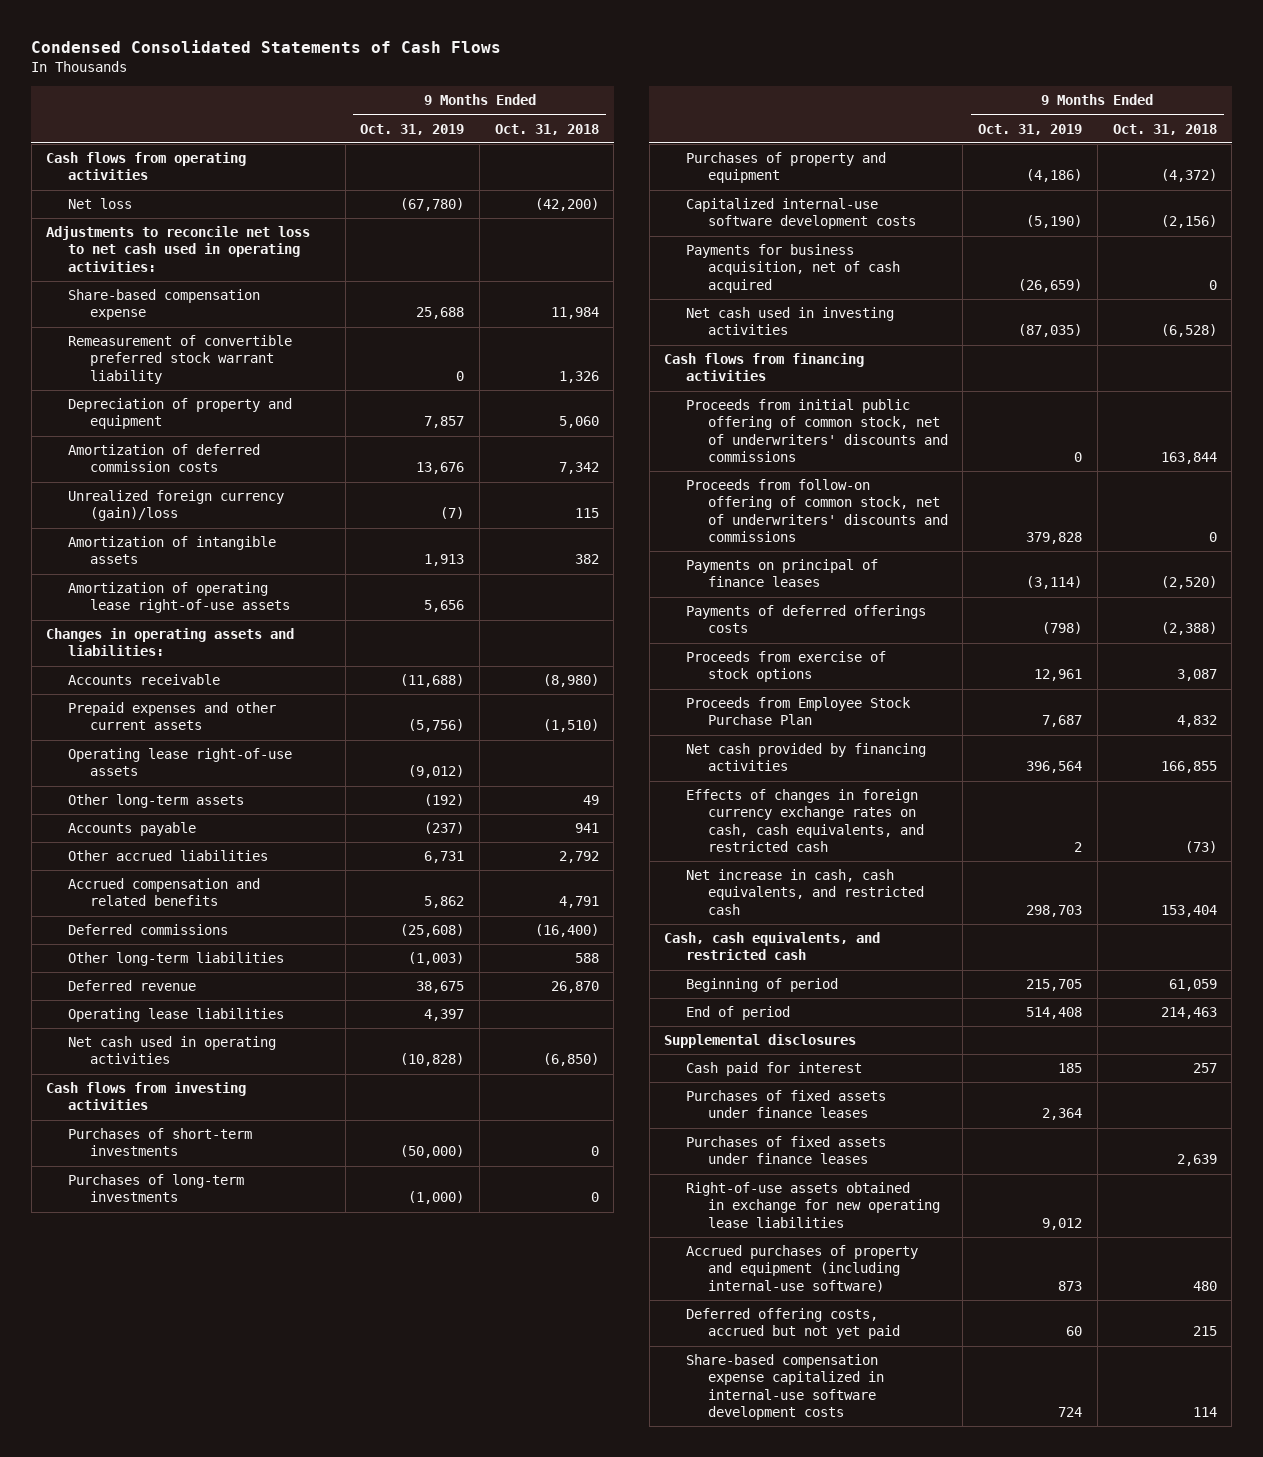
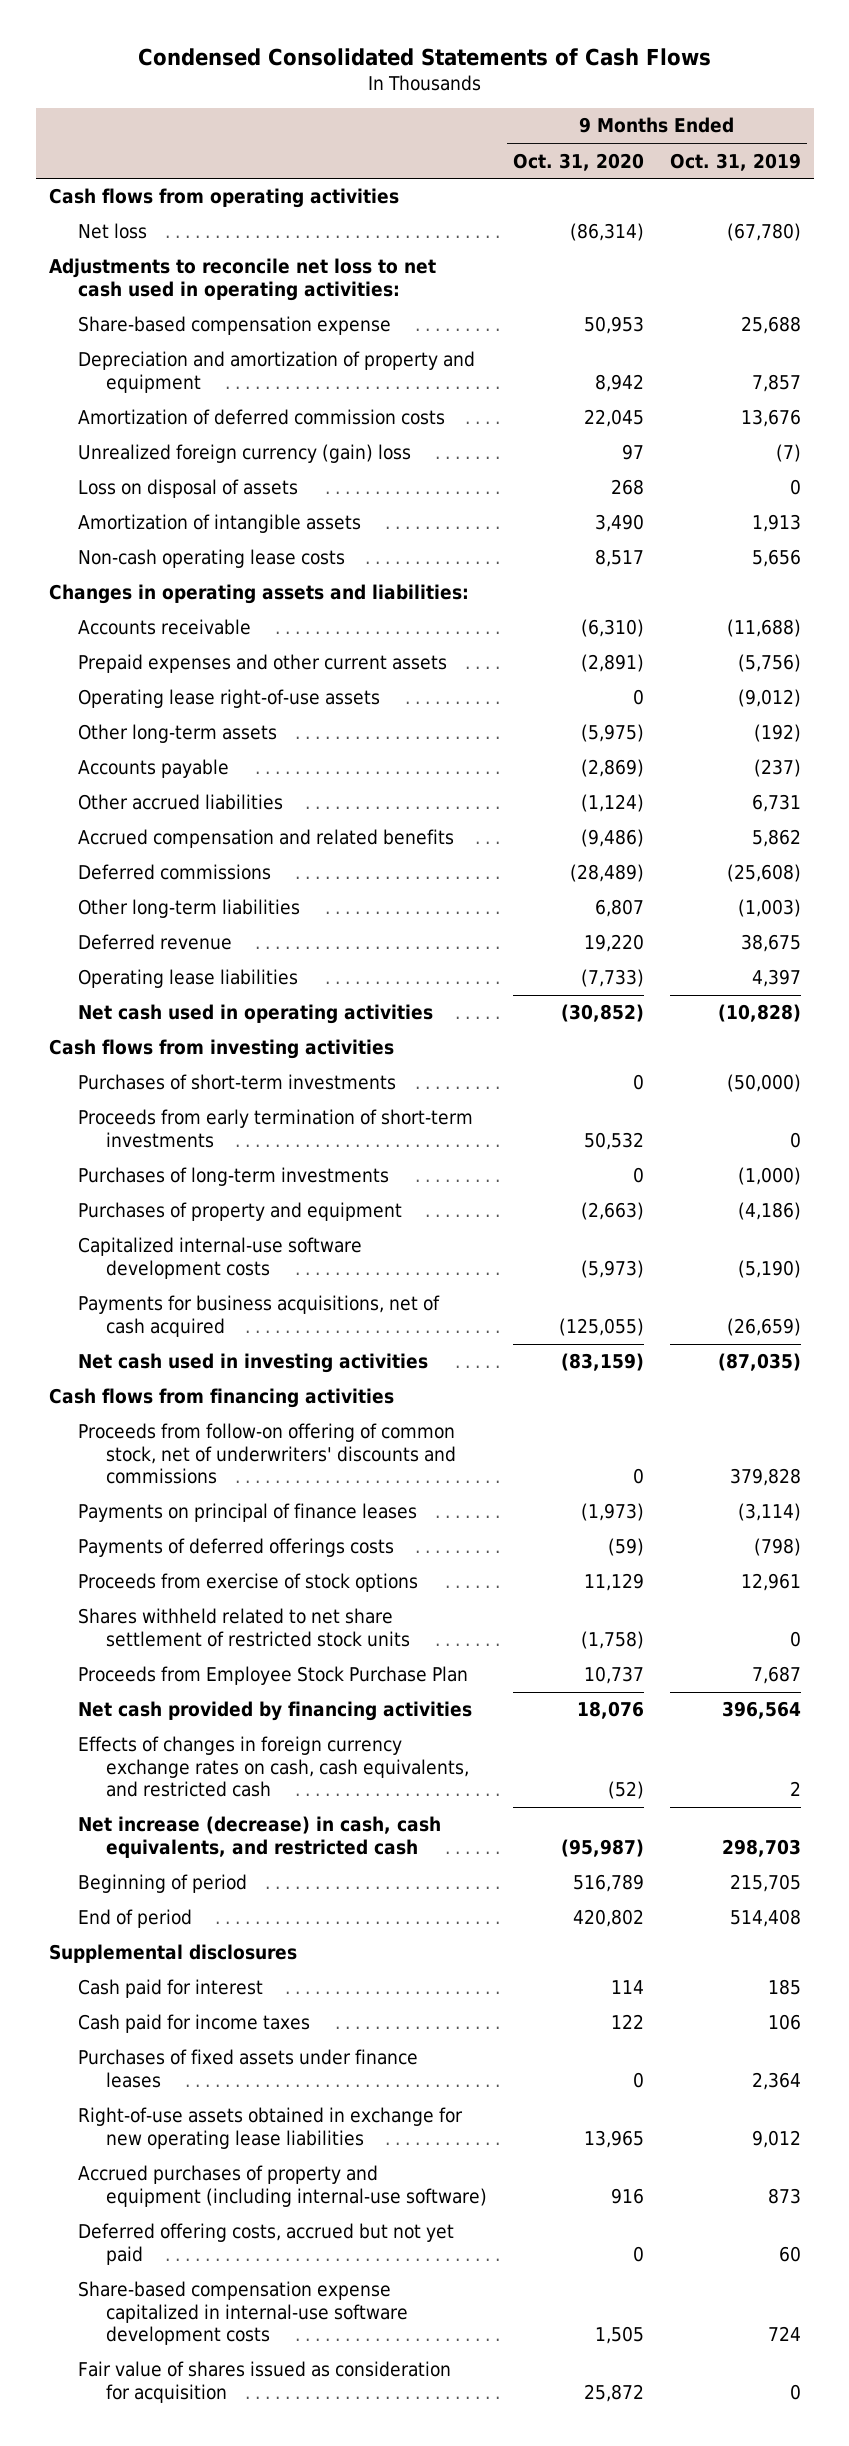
- | 9 Months Ended Oct. 31, 2019 | 9 Months Ended Oct. 31, 2018
+ | 9 Months Ended Oct. 31, 2020 | 9 Months Ended Oct. 31, 2019
- Remeasurement of convertible preferred stock warrant liability | 0 | 1,326
- Depreciation of property and equipment | 7,857 | 5,060
+ Depreciation and amortization of property and equipment | 8,942 | 7,857
- Unrealized foreign currency (gain)/loss | (7) | 115
+ Unrealized foreign currency (gain) loss | 97 | (7)
+ Loss on disposal of assets | 268 | 0
- Amortization of operating lease right-of-use assets | 5,656 |
+ Non-cash operating lease costs | 8,517 | 5,656
+ Proceeds from early termination of short-term investments | 50,532 | 0
- Payments for business acquisition, net of cash acquired | (26,659) | 0
+ Payments for business acquisitions, net of cash acquired | (125,055) | (26,659)
- Proceeds from initial public offering of common stock, net of underwriters' discounts and commissions | 0 | 163,844
+ Shares withheld related to net share settlement of restricted stock units | (1,758) | 0
- Net increase in cash, cash equivalents, and restricted cash | 298,703 | 153,404
- Cash, cash equivalents, and restricted cash
+ Net increase (decrease) in cash, cash equivalents, and restricted cash | (95,987) | 298,703
+ Cash paid for income taxes | 122 | 106
- Purchases of fixed assets under finance leases | | 2,639
+ Fair value of shares issued as consideration for acquisition | 25,872 | 0

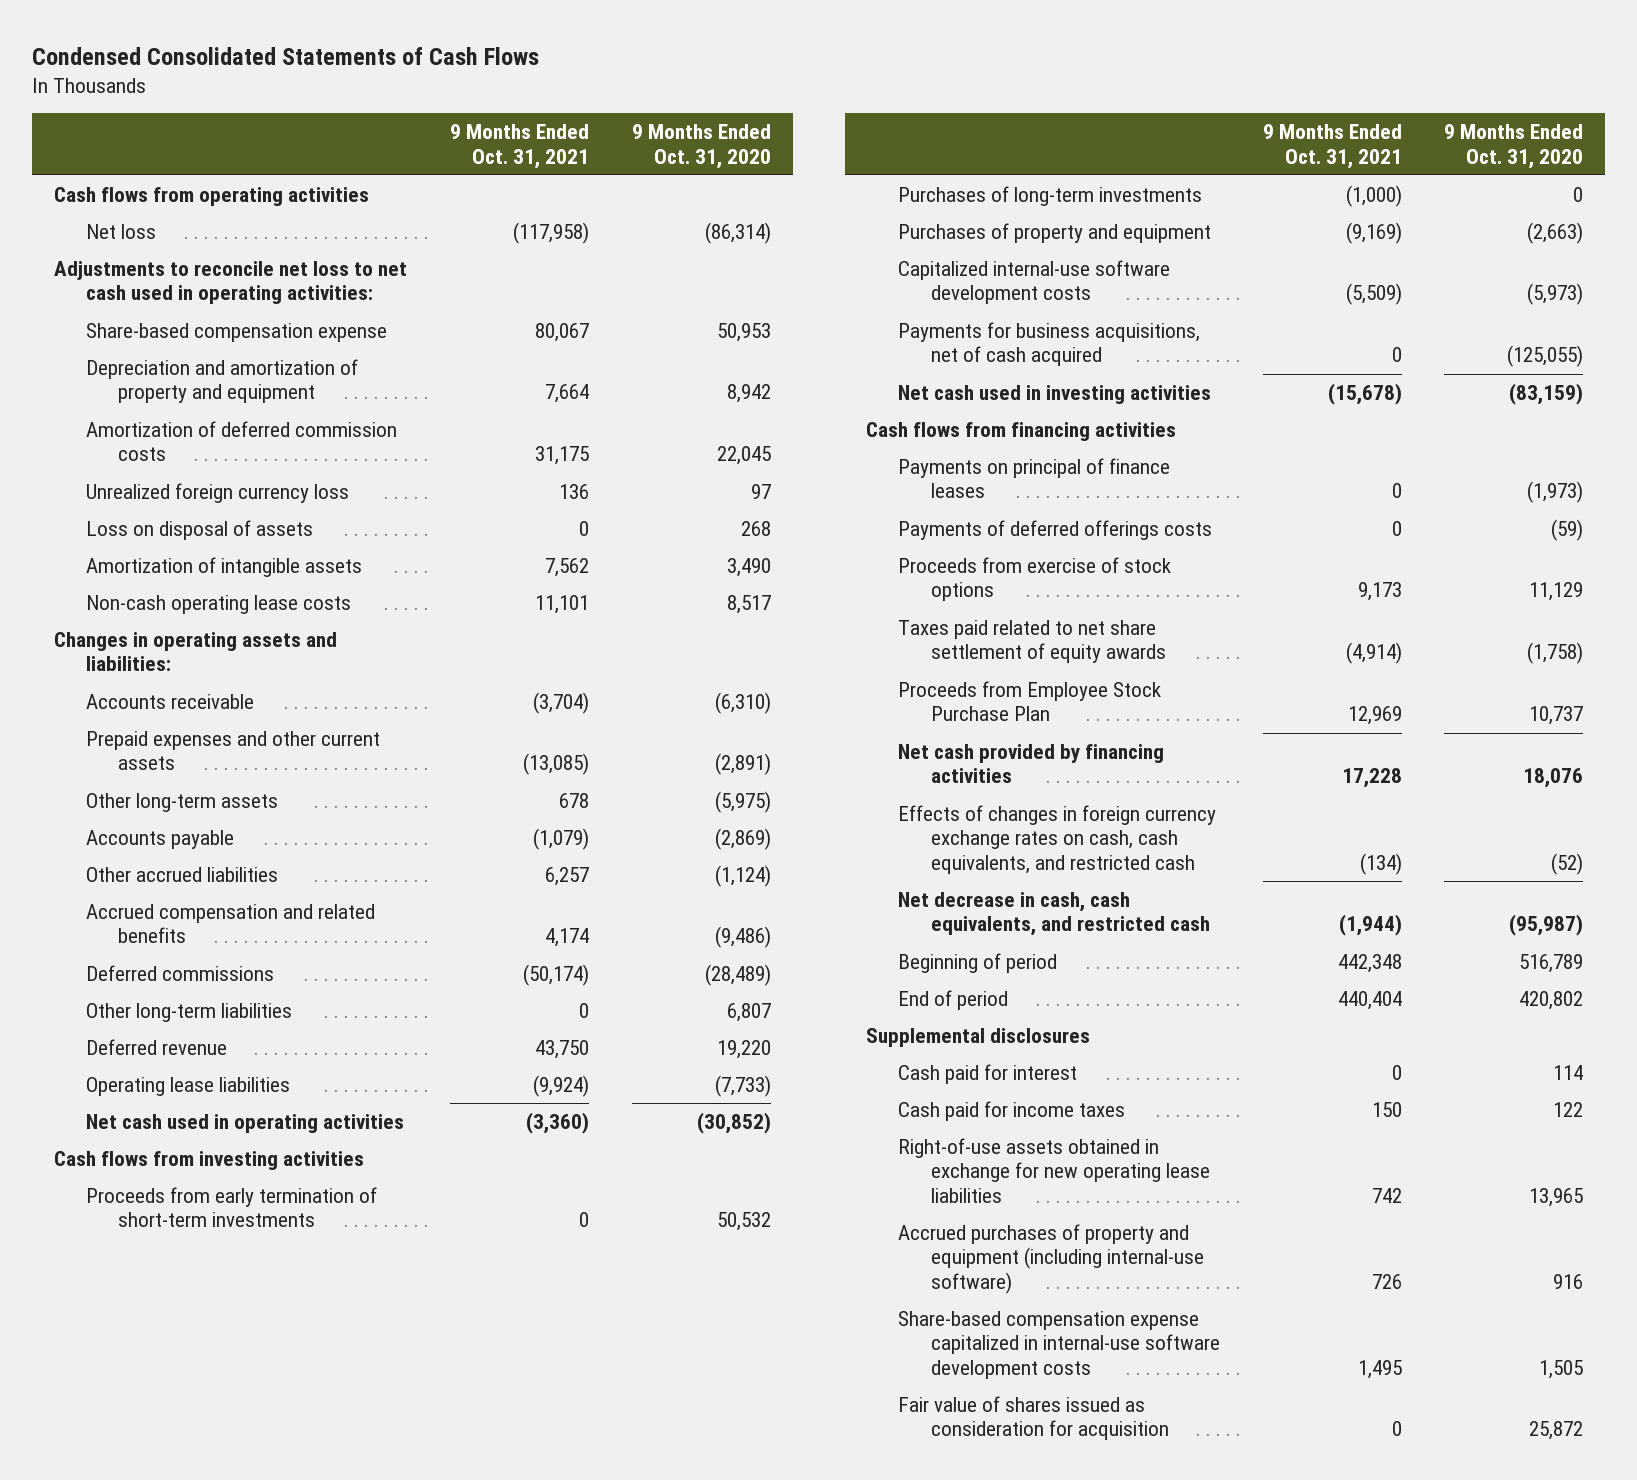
- | 9 Months Ended Oct. 31, 2020 | 9 Months Ended Oct. 31, 2019
+ | 9 Months Ended Oct. 31, 2021 | 9 Months Ended Oct. 31, 2020
- Unrealized foreign currency (gain) loss | 97 | (7)
+ Unrealized foreign currency loss | 136 | 97
- Operating lease right-of-use assets | 0 | (9,012)
- Purchases of short-term investments | 0 | (50,000)
- Proceeds from follow-on offering of common stock, net of underwriters' discounts and commissions | 0 | 379,828
- Shares withheld related to net share settlement of restricted stock units | (1,758) | 0
+ Taxes paid related to net share settlement of equity awards | (4,914) | (1,758)
- Net increase (decrease) in cash, cash equivalents, and restricted cash | (95,987) | 298,703
+ Net decrease in cash, cash equivalents, and restricted cash | (1,944) | (95,987)
- Purchases of fixed assets under finance leases | 0 | 2,364
- Deferred offering costs, accrued but not yet paid | 0 | 60

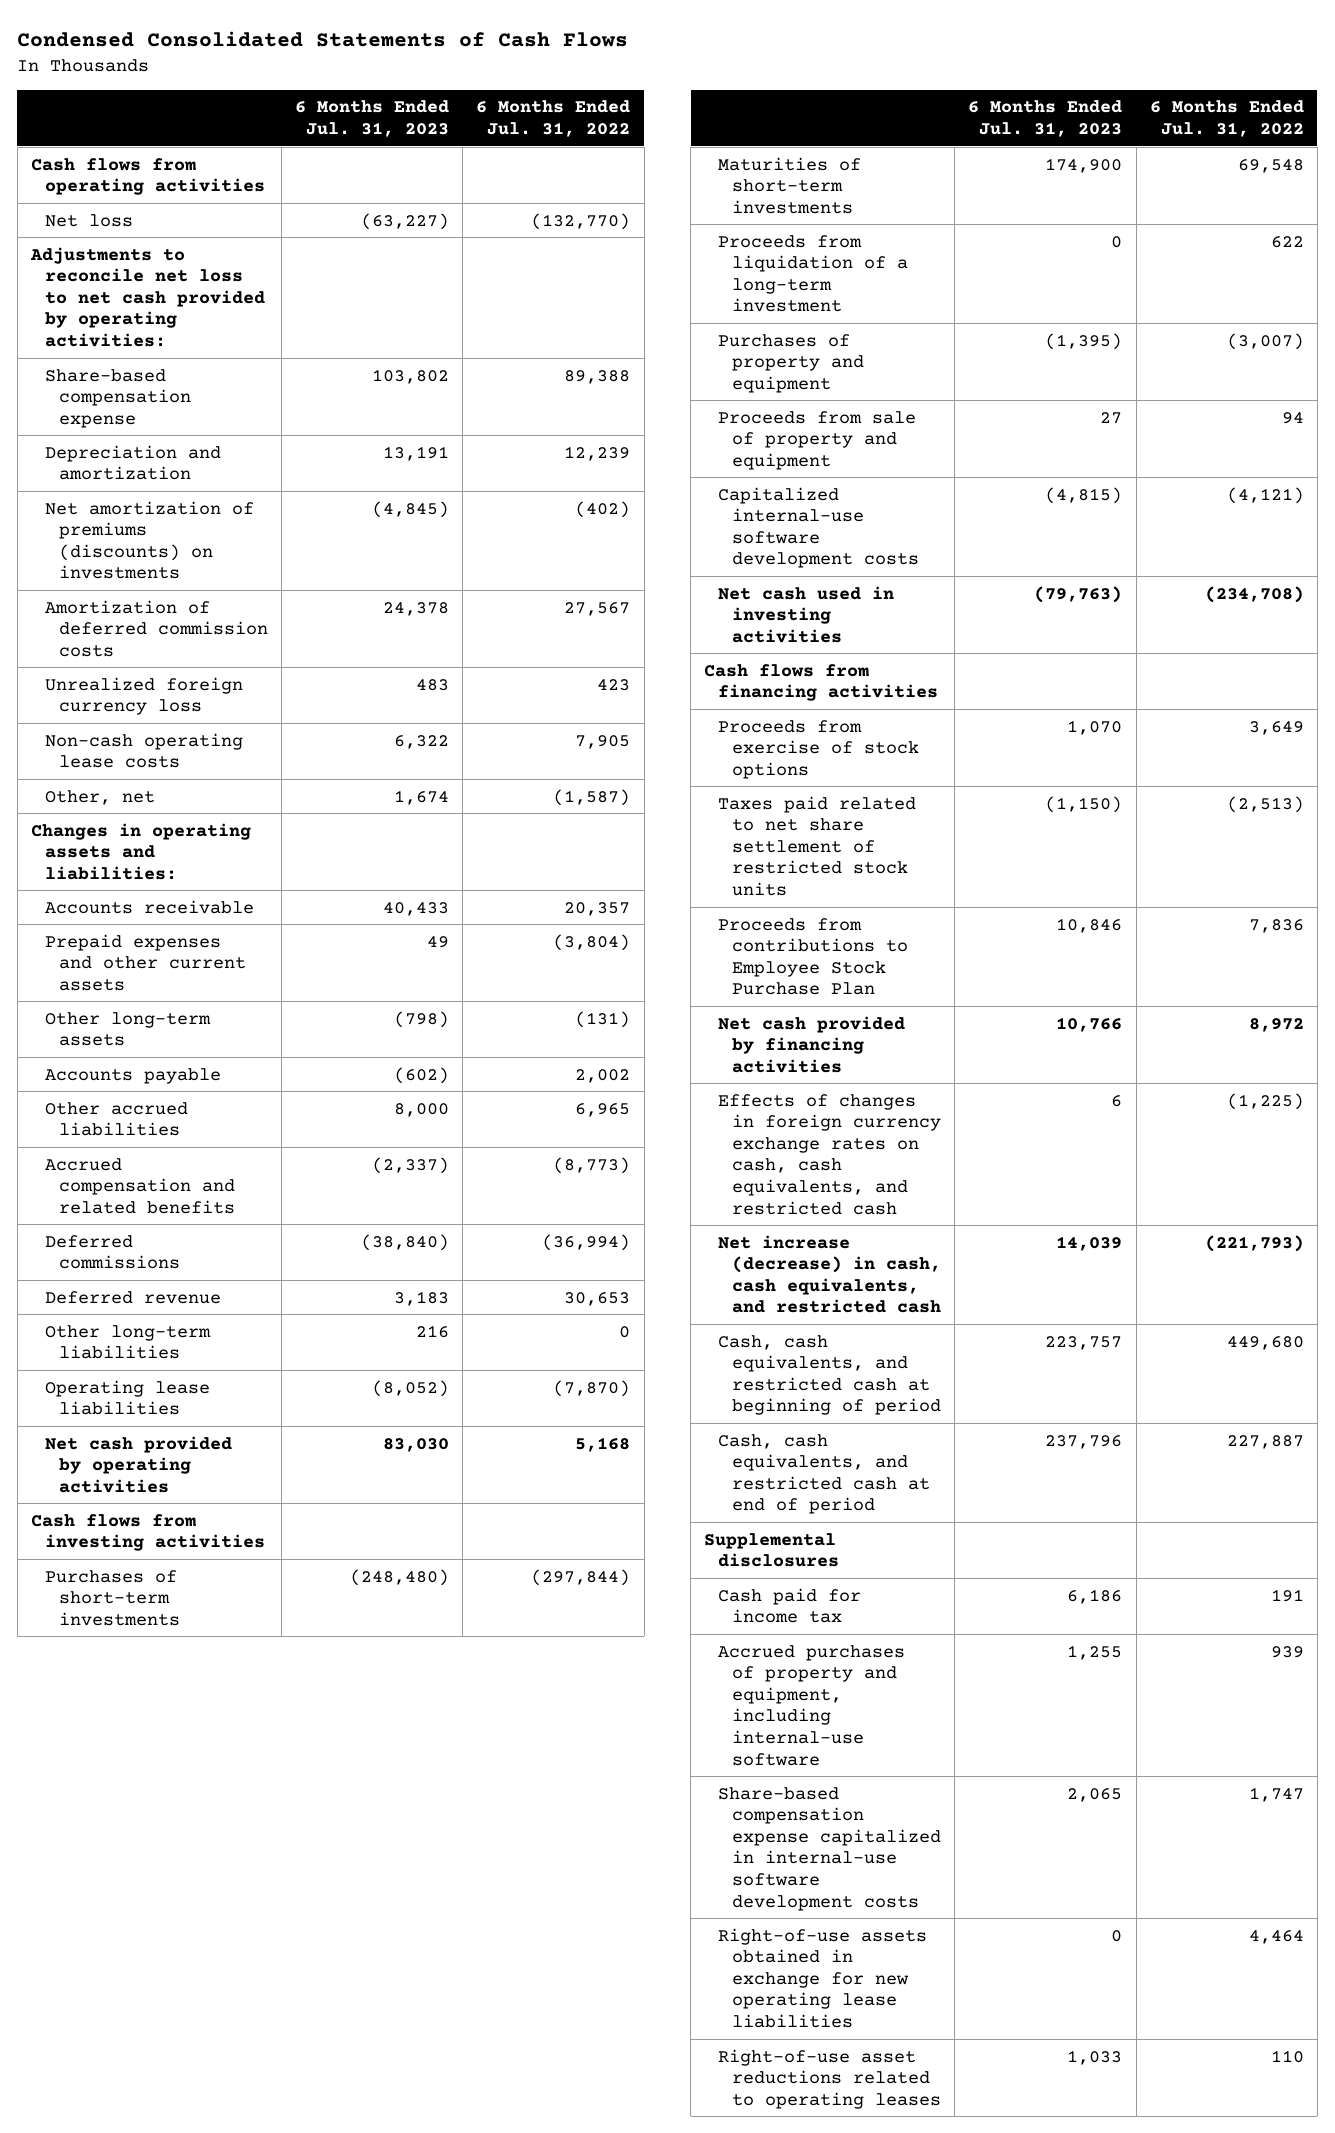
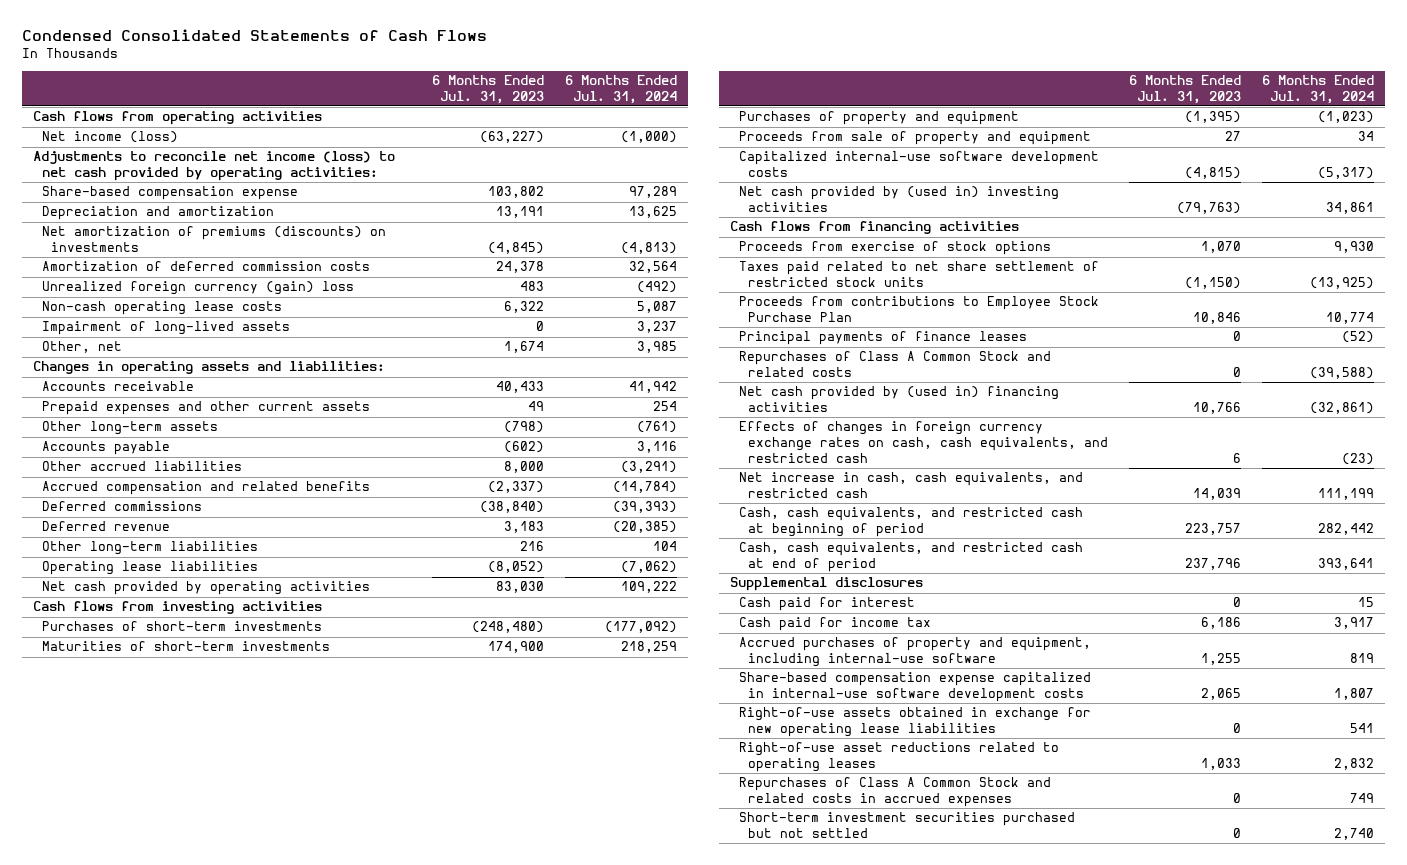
- | 6 Months Ended Jul. 31, 2023 | 6 Months Ended Jul. 31, 2022
+ | 6 Months Ended Jul. 31, 2023 | 6 Months Ended Jul. 31, 2024
- Net loss | (63,227) | (132,770)
- Adjustments to reconcile net loss to net cash provided by operating activities:
+ Net income (loss) | (63,227) | (1,000)
+ Adjustments to reconcile net income (loss) to net cash provided by operating activities:
- Unrealized foreign currency loss | 483 | 423
+ Unrealized foreign currency (gain) loss | 483 | (492)
+ Impairment of long-lived assets | 0 | 3,237
- Proceeds from liquidation of a long-term investment | 0 | 622
- Net cash used in investing activities | (79,763) | (234,708)
+ Net cash provided by (used in) investing activities | (79,763) | 34,861
- Net cash provided by financing activities | 10,766 | 8,972
+ Principal payments of finance leases | 0 | (52)
+ Repurchases of Class A Common Stock and related costs | 0 | (39,588)
+ Net cash provided by (used in) financing activities | 10,766 | (32,861)
- Net increase (decrease) in cash, cash equivalents, and restricted cash | 14,039 | (221,793)
+ Net increase in cash, cash equivalents, and restricted cash | 14,039 | 111,199
+ Cash paid for interest | 0 | 15
+ Repurchases of Class A Common Stock and related costs in accrued expenses | 0 | 749
+ Short-term investment securities purchased but not settled | 0 | 2,740

